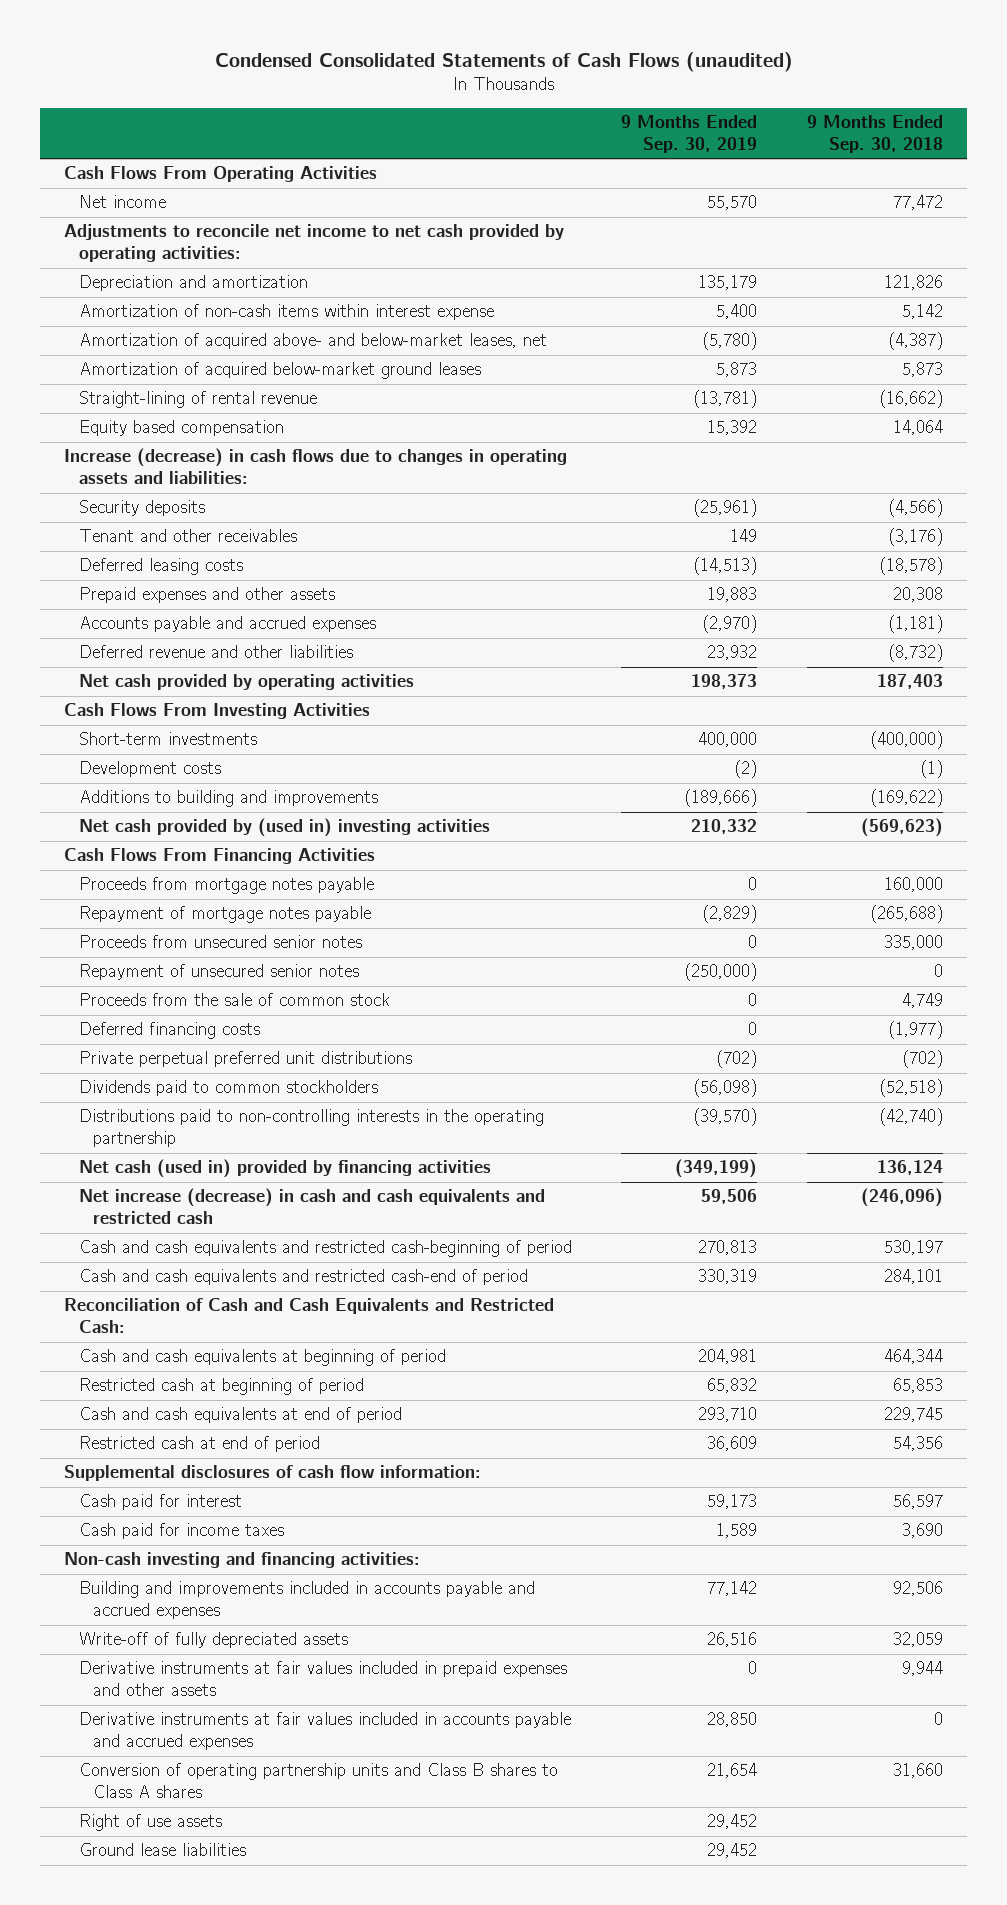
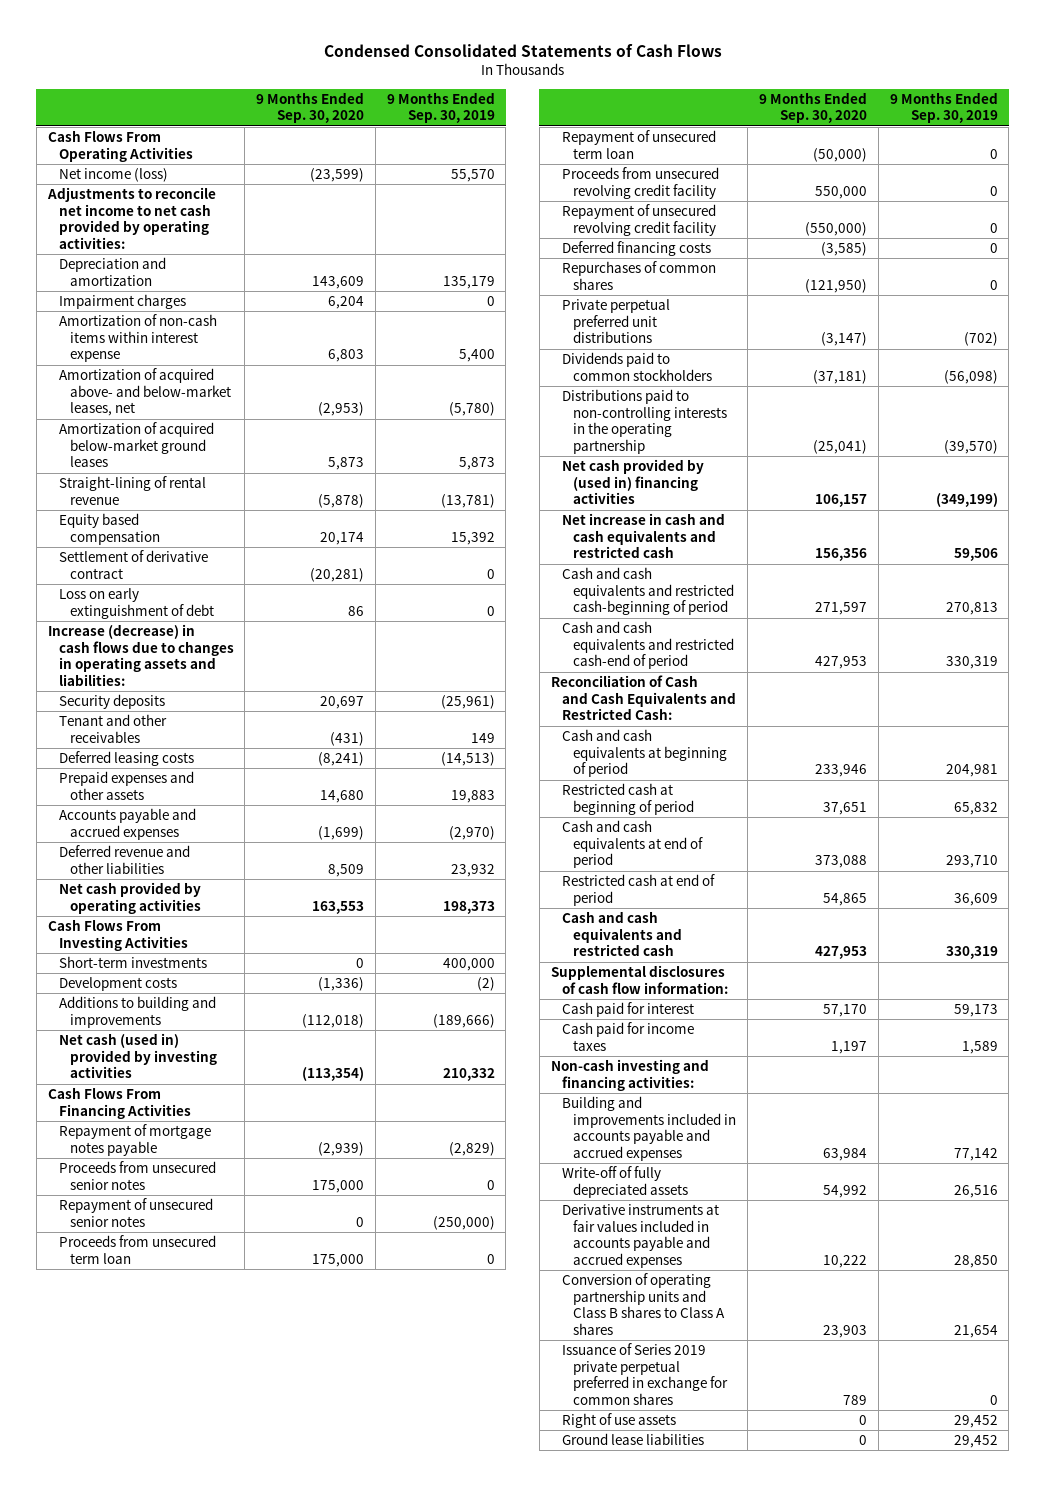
- Condensed Consolidated Statements of Cash Flows (unaudited)
+ Condensed Consolidated Statements of Cash Flows
- | 9 Months Ended Sep. 30, 2019 | 9 Months Ended Sep. 30, 2018
+ | 9 Months Ended Sep. 30, 2020 | 9 Months Ended Sep. 30, 2019
- Net income | 55,570 | 77,472
+ Net income (loss) | (23,599) | 55,570
+ Impairment charges | 6,204 | 0
+ Settlement of derivative contract | (20,281) | 0
+ Loss on early extinguishment of debt | 86 | 0
- Net cash provided by (used in) investing activities | 210,332 | (569,623)
+ Net cash (used in) provided by investing activities | (113,354) | 210,332
- Proceeds from mortgage notes payable | 0 | 160,000
- Proceeds from the sale of common stock | 0 | 4,749
+ Proceeds from unsecured term loan | 175,000 | 0
+ Repayment of unsecured term loan | (50,000) | 0
+ Proceeds from unsecured revolving credit facility | 550,000 | 0
+ Repayment of unsecured revolving credit facility | (550,000) | 0
+ Repurchases of common shares | (121,950) | 0
- Net cash (used in) provided by financing activities | (349,199) | 136,124
- Net increase (decrease) in cash and cash equivalents and restricted cash | 59,506 | (246,096)
+ Net cash provided by (used in) financing activities | 106,157 | (349,199)
+ Net increase in cash and cash equivalents and restricted cash | 156,356 | 59,506
+ Cash and cash equivalents and restricted cash | 427,953 | 330,319
- Derivative instruments at fair values included in prepaid expenses and other assets | 0 | 9,944
+ Issuance of Series 2019 private perpetual preferred in exchange for common shares | 789 | 0

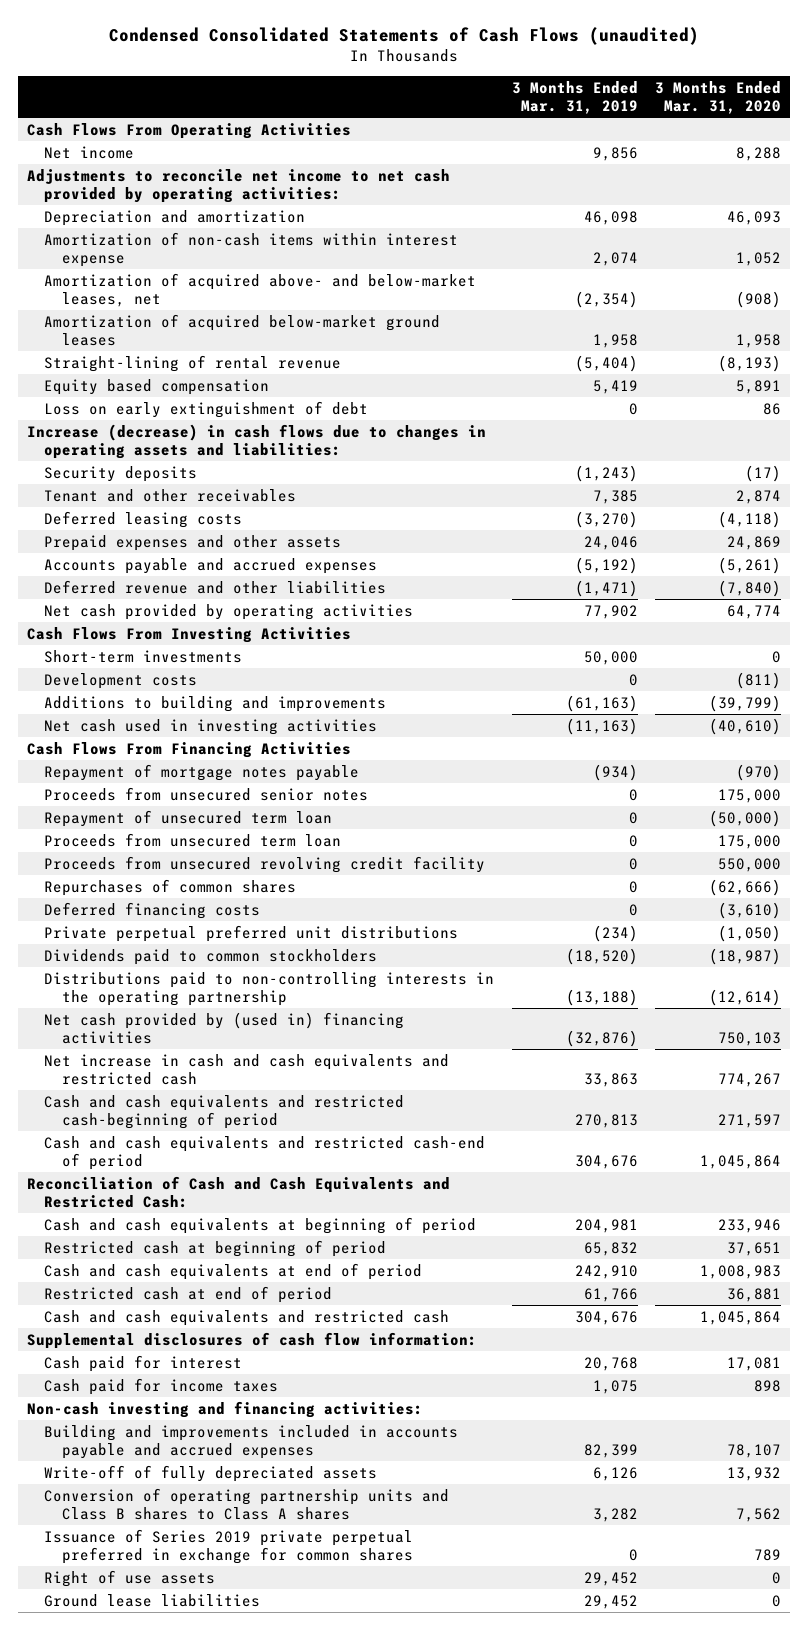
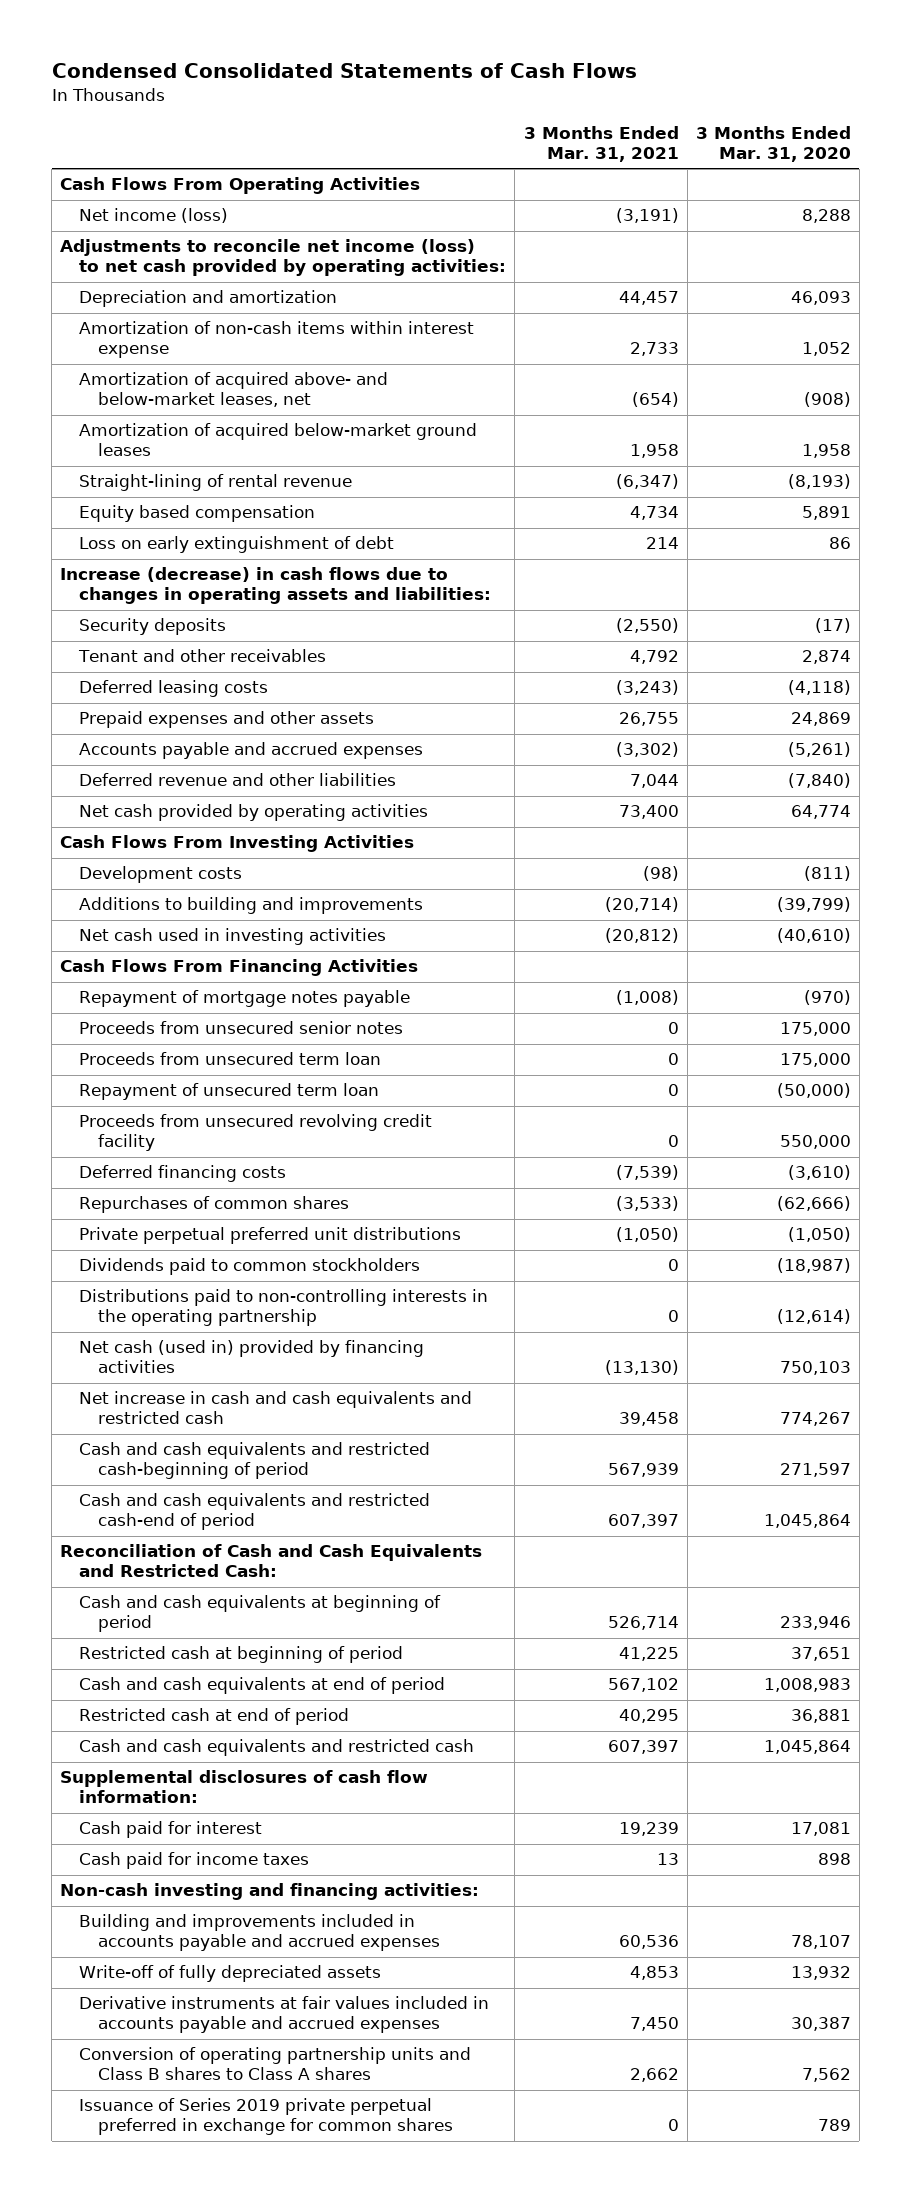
- Condensed Consolidated Statements of Cash Flows (unaudited)
+ Condensed Consolidated Statements of Cash Flows
- | 3 Months Ended Mar. 31, 2019 | 3 Months Ended Mar. 31, 2020
+ | 3 Months Ended Mar. 31, 2021 | 3 Months Ended Mar. 31, 2020
- Net income | 9,856 | 8,288
- Adjustments to reconcile net income to net cash provided by operating activities:
+ Net income (loss) | (3,191) | 8,288
+ Adjustments to reconcile net income (loss) to net cash provided by operating activities:
- Short-term investments | 50,000 | 0
moved down: Repayment of unsecured term loan | 0 | (50,000)
moved down: Repurchases of common shares | (3,533) | (62,666)
- Net cash provided by (used in) financing activities | (32,876) | 750,103
+ Net cash (used in) provided by financing activities | (13,130) | 750,103
+ Derivative instruments at fair values included in accounts payable and accrued expenses | 7,450 | 30,387
- Right of use assets | 29,452 | 0
- Ground lease liabilities | 29,452 | 0

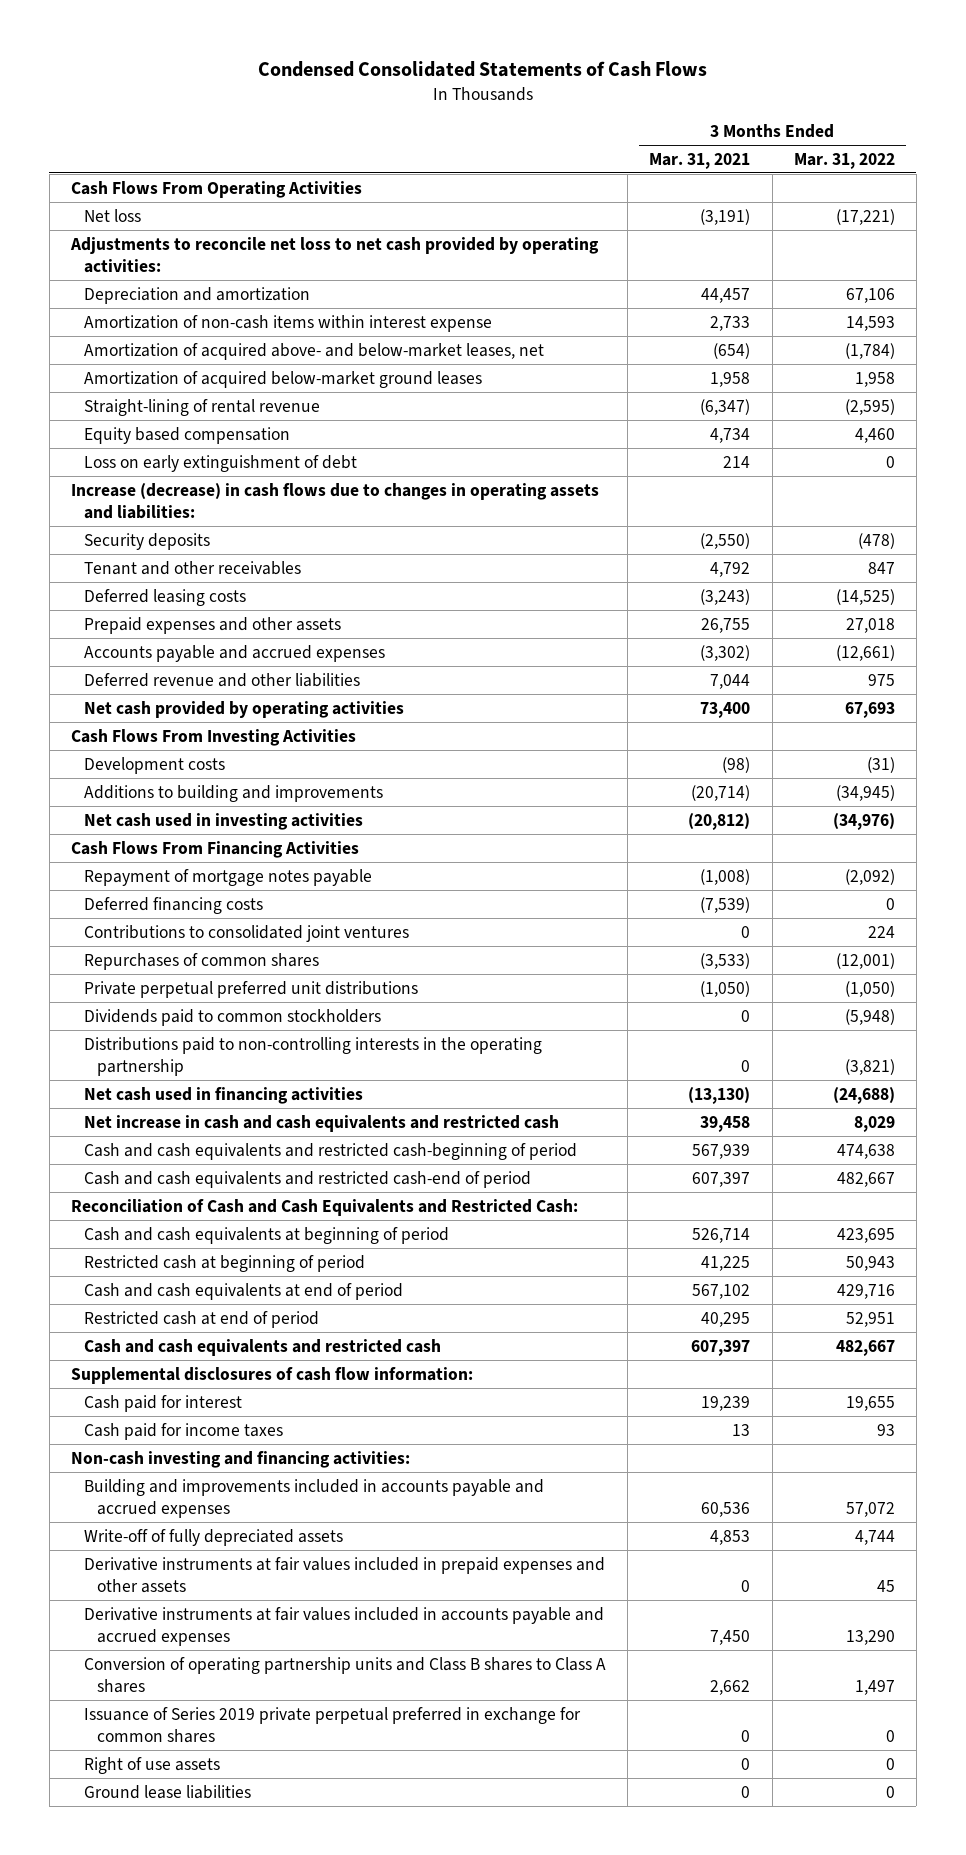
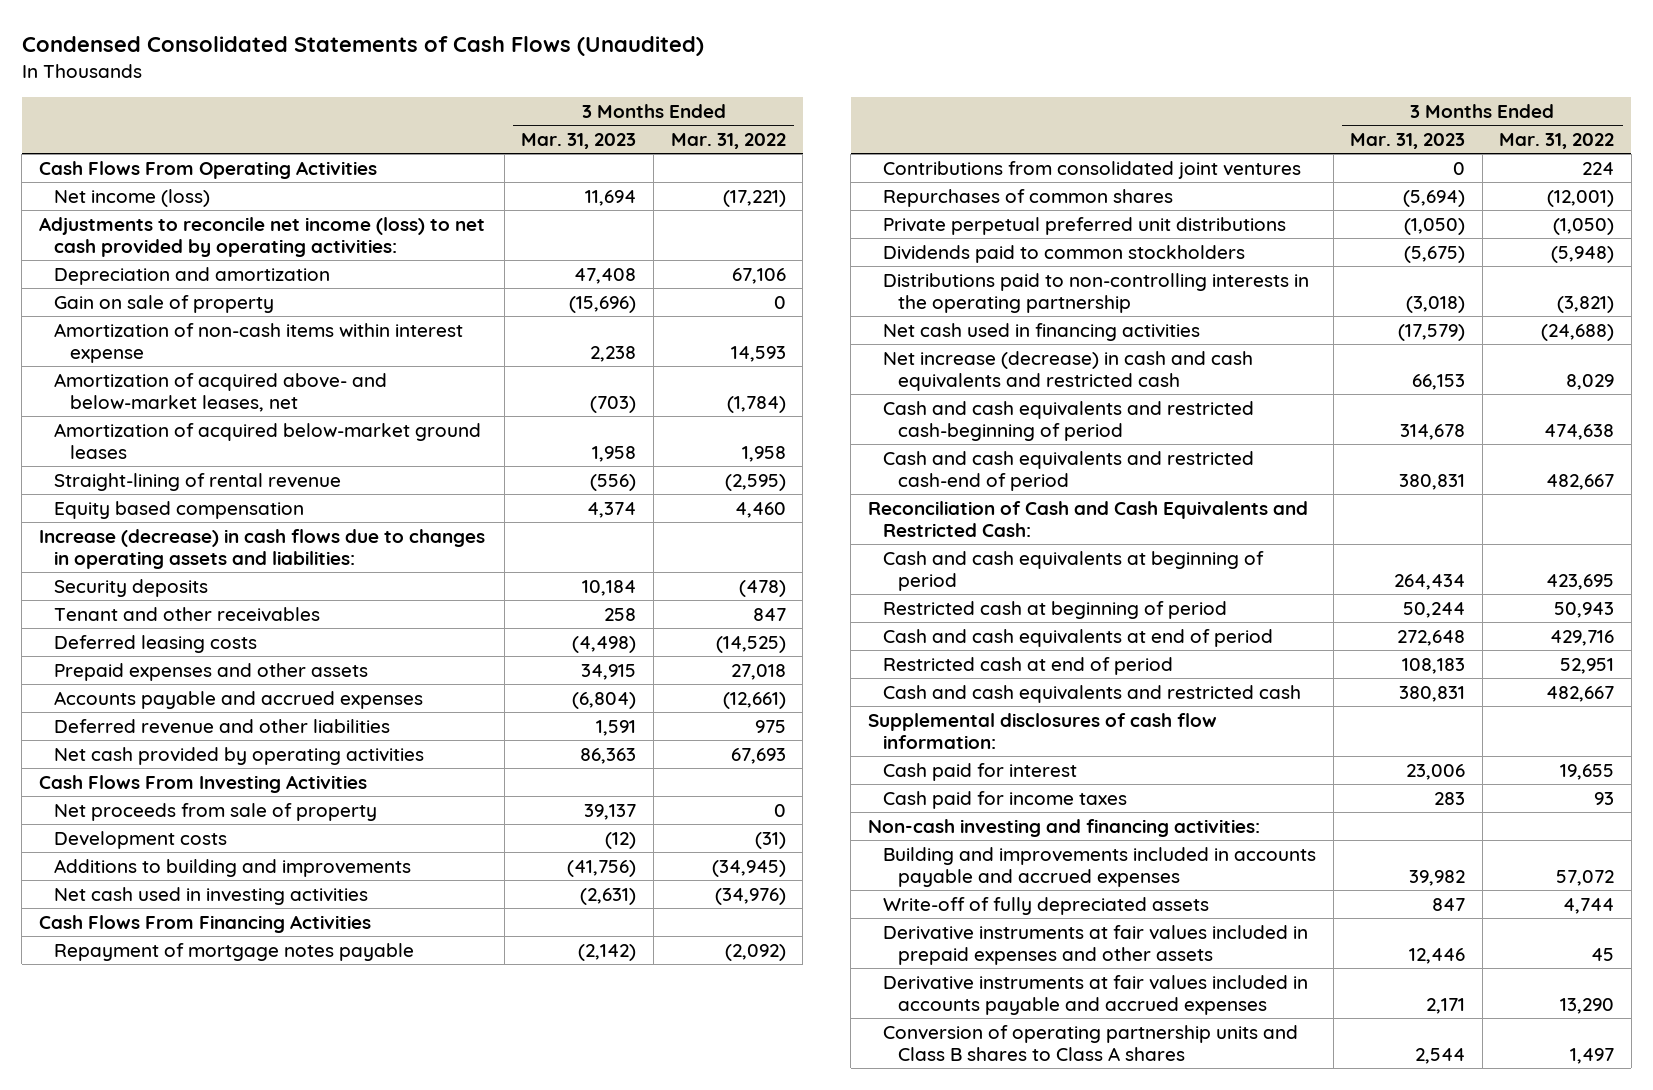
- Condensed Consolidated Statements of Cash Flows
+ Condensed Consolidated Statements of Cash Flows (Unaudited)
- | 3 Months Ended Mar. 31, 2021 | 3 Months Ended Mar. 31, 2022
+ | 3 Months Ended Mar. 31, 2023 | 3 Months Ended Mar. 31, 2022
- Net loss | (3,191) | (17,221)
- Adjustments to reconcile net loss to net cash provided by operating activities:
+ Net income (loss) | 11,694 | (17,221)
+ Adjustments to reconcile net income (loss) to net cash provided by operating activities:
+ Gain on sale of property | (15,696) | 0
- Loss on early extinguishment of debt | 214 | 0
+ Net proceeds from sale of property | 39,137 | 0
- Deferred financing costs | (7,539) | 0
- Contributions to consolidated joint ventures | 0 | 224
+ Contributions from consolidated joint ventures | 0 | 224
- Net increase in cash and cash equivalents and restricted cash | 39,458 | 8,029
+ Net increase (decrease) in cash and cash equivalents and restricted cash | 66,153 | 8,029
- Issuance of Series 2019 private perpetual preferred in exchange for common shares | 0 | 0
- Right of use assets | 0 | 0
- Ground lease liabilities | 0 | 0

